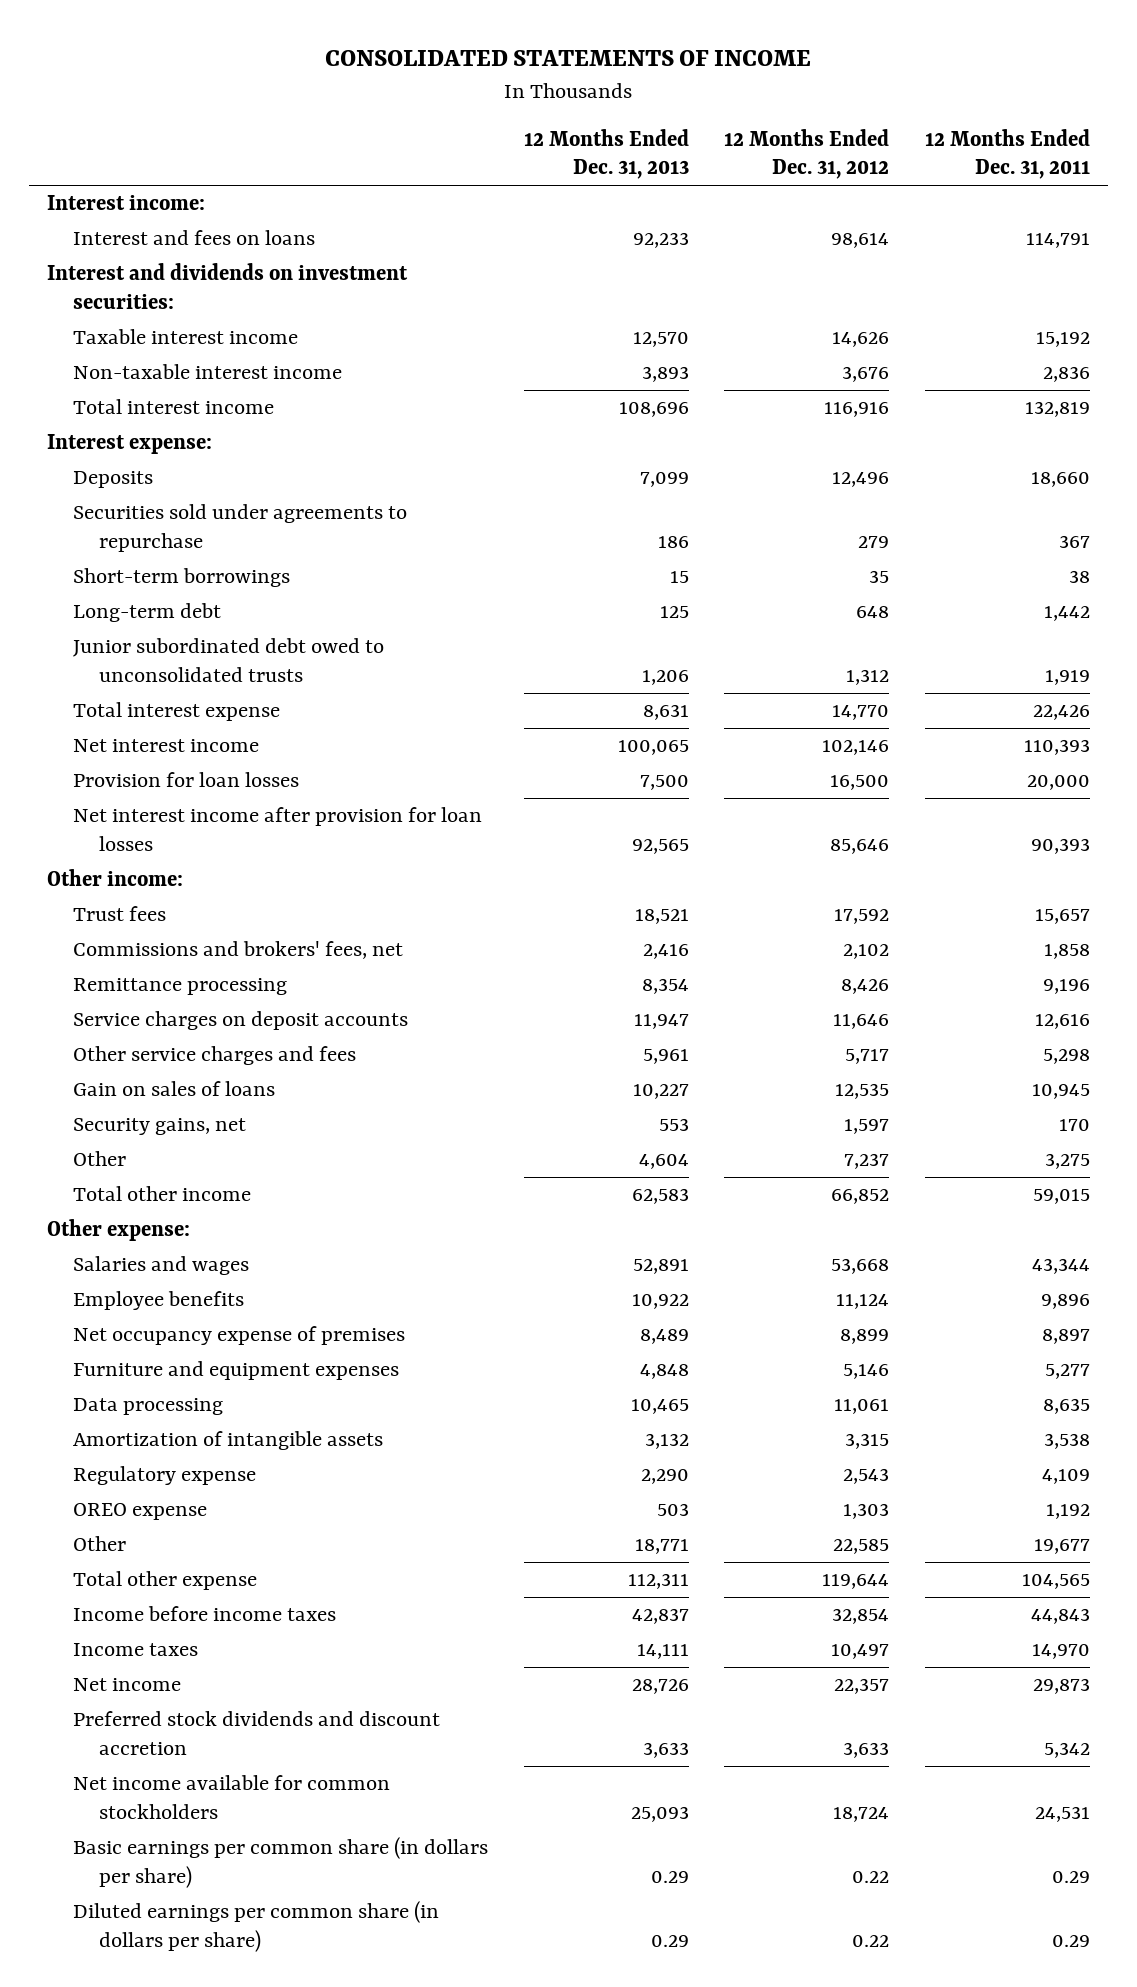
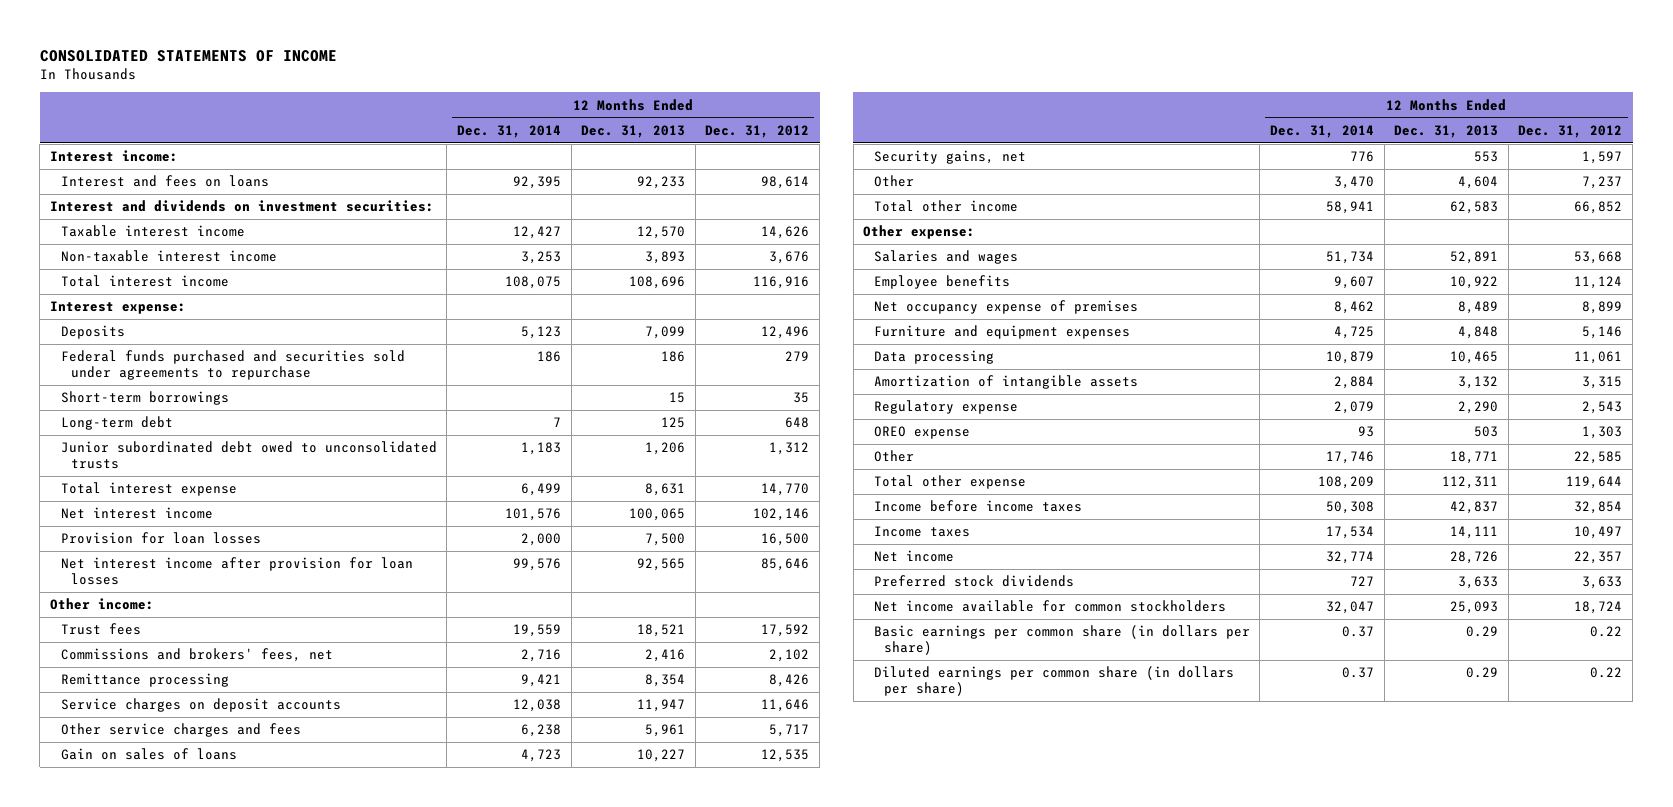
- | 12 Months Ended Dec. 31, 2013 | 12 Months Ended Dec. 31, 2012 | 12 Months Ended Dec. 31, 2011
+ | 12 Months Ended Dec. 31, 2014 | 12 Months Ended Dec. 31, 2013 | 12 Months Ended Dec. 31, 2012
- Securities sold under agreements to repurchase | 186 | 279 | 367
+ Federal funds purchased and securities sold under agreements to repurchase | 186 | 186 | 279
- Preferred stock dividends and discount accretion | 3,633 | 3,633 | 5,342
+ Preferred stock dividends | 727 | 3,633 | 3,633

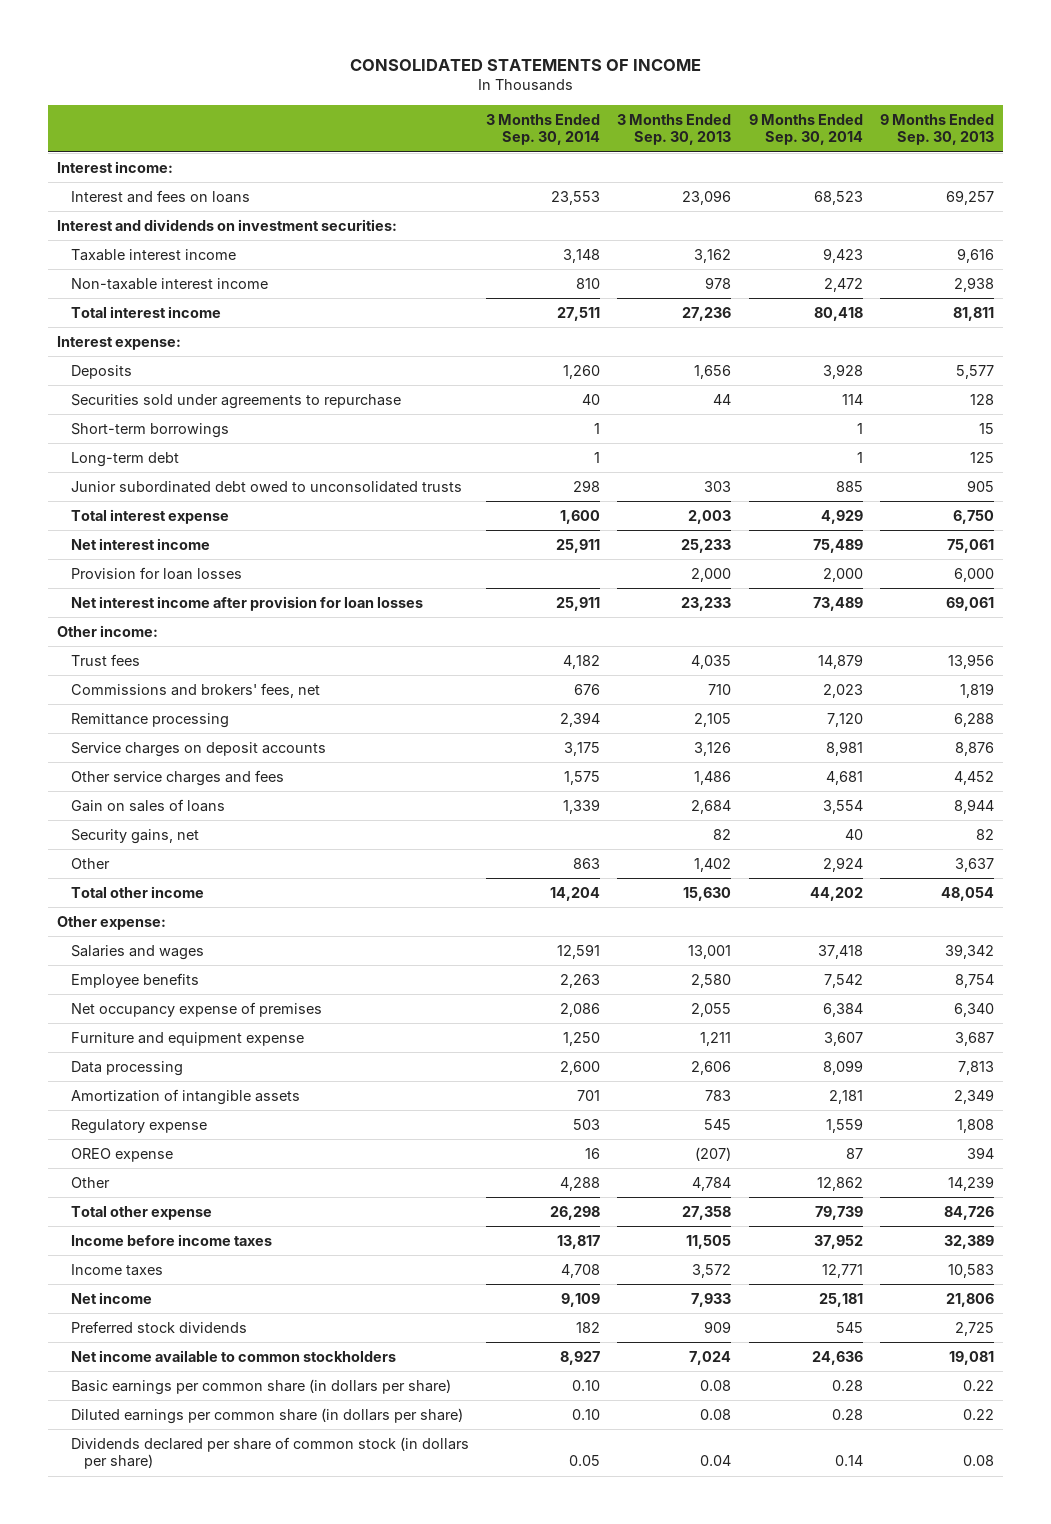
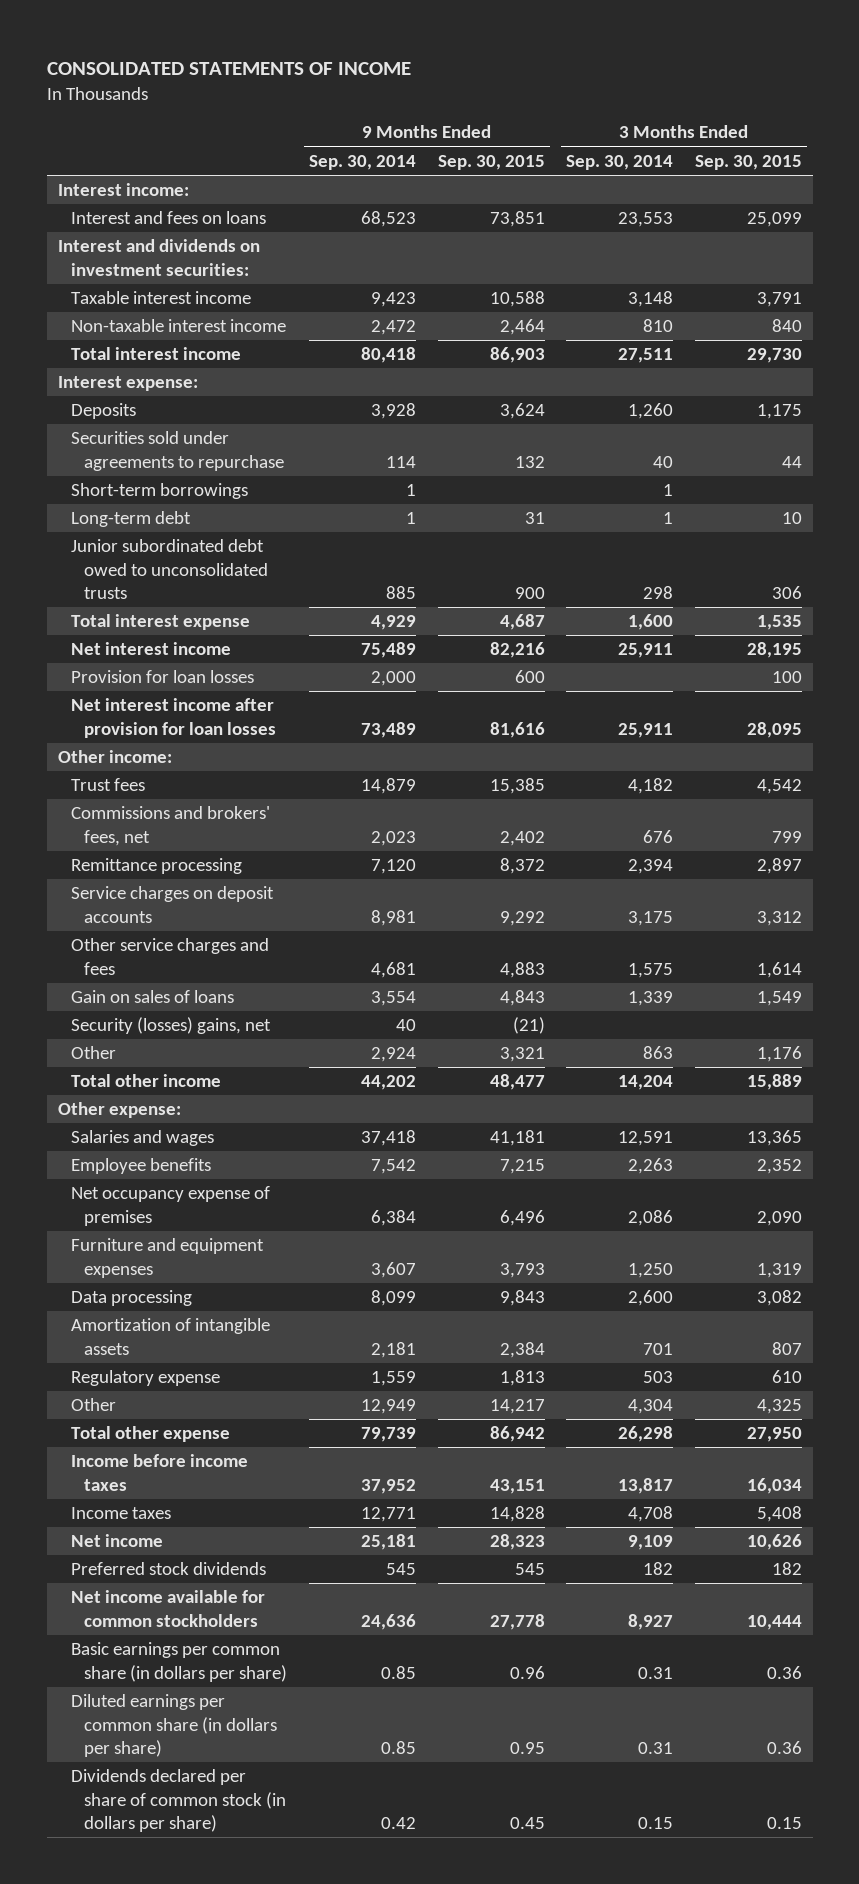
- | 3 Months Ended Sep. 30, 2014 | 3 Months Ended Sep. 30, 2013 | 9 Months Ended Sep. 30, 2014 | 9 Months Ended Sep. 30, 2013
+ | 9 Months Ended Sep. 30, 2014 | 9 Months Ended Sep. 30, 2015 | 3 Months Ended Sep. 30, 2014 | 3 Months Ended Sep. 30, 2015
- Security gains, net | | 82 | 40 | 82
+ Security (losses) gains, net | 40 | (21) | |
- Furniture and equipment expense | 1,250 | 1,211 | 3,607 | 3,687
+ Furniture and equipment expenses | 3,607 | 3,793 | 1,250 | 1,319
- OREO expense | 16 | (207) | 87 | 394
- Other | 4,288 | 4,784 | 12,862 | 14,239
+ Other | 12,949 | 14,217 | 4,304 | 4,325
- Net income available to common stockholders | 8,927 | 7,024 | 24,636 | 19,081
- Basic earnings per common share (in dollars per share) | 0.10 | 0.08 | 0.28 | 0.22
- Diluted earnings per common share (in dollars per share) | 0.10 | 0.08 | 0.28 | 0.22
- Dividends declared per share of common stock (in dollars per share) | 0.05 | 0.04 | 0.14 | 0.08
+ Net income available for common stockholders | 24,636 | 27,778 | 8,927 | 10,444
+ Basic earnings per common share (in dollars per share) | 0.85 | 0.96 | 0.31 | 0.36
+ Diluted earnings per common share (in dollars per share) | 0.85 | 0.95 | 0.31 | 0.36
+ Dividends declared per share of common stock (in dollars per share) | 0.42 | 0.45 | 0.15 | 0.15

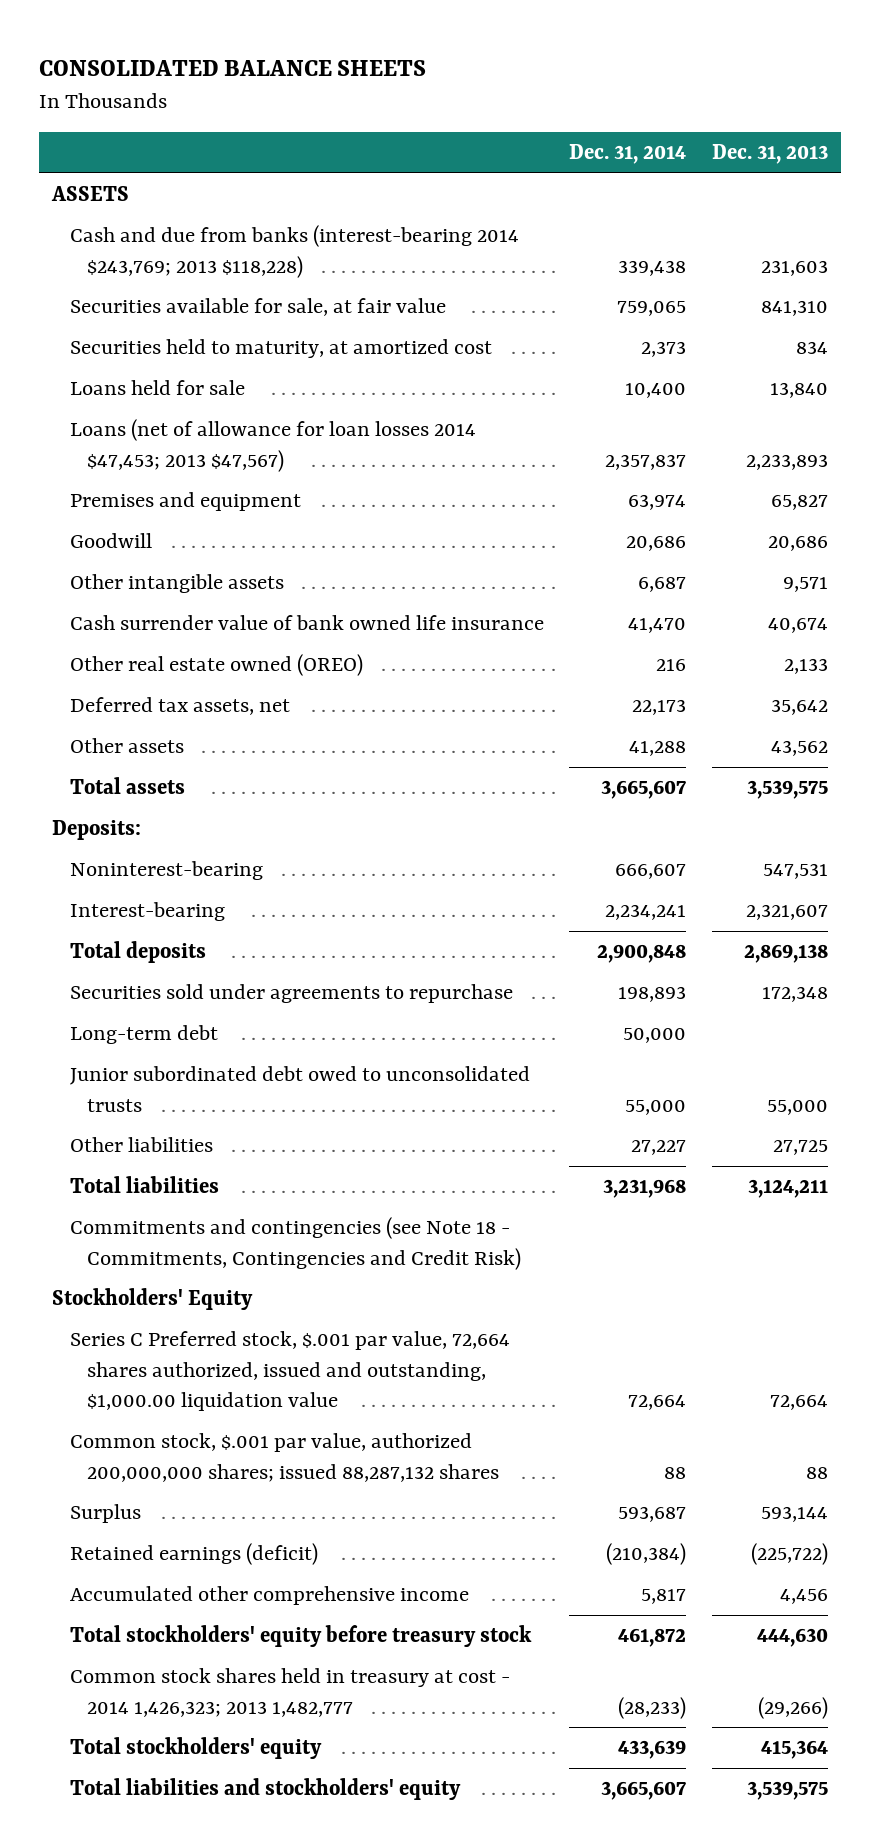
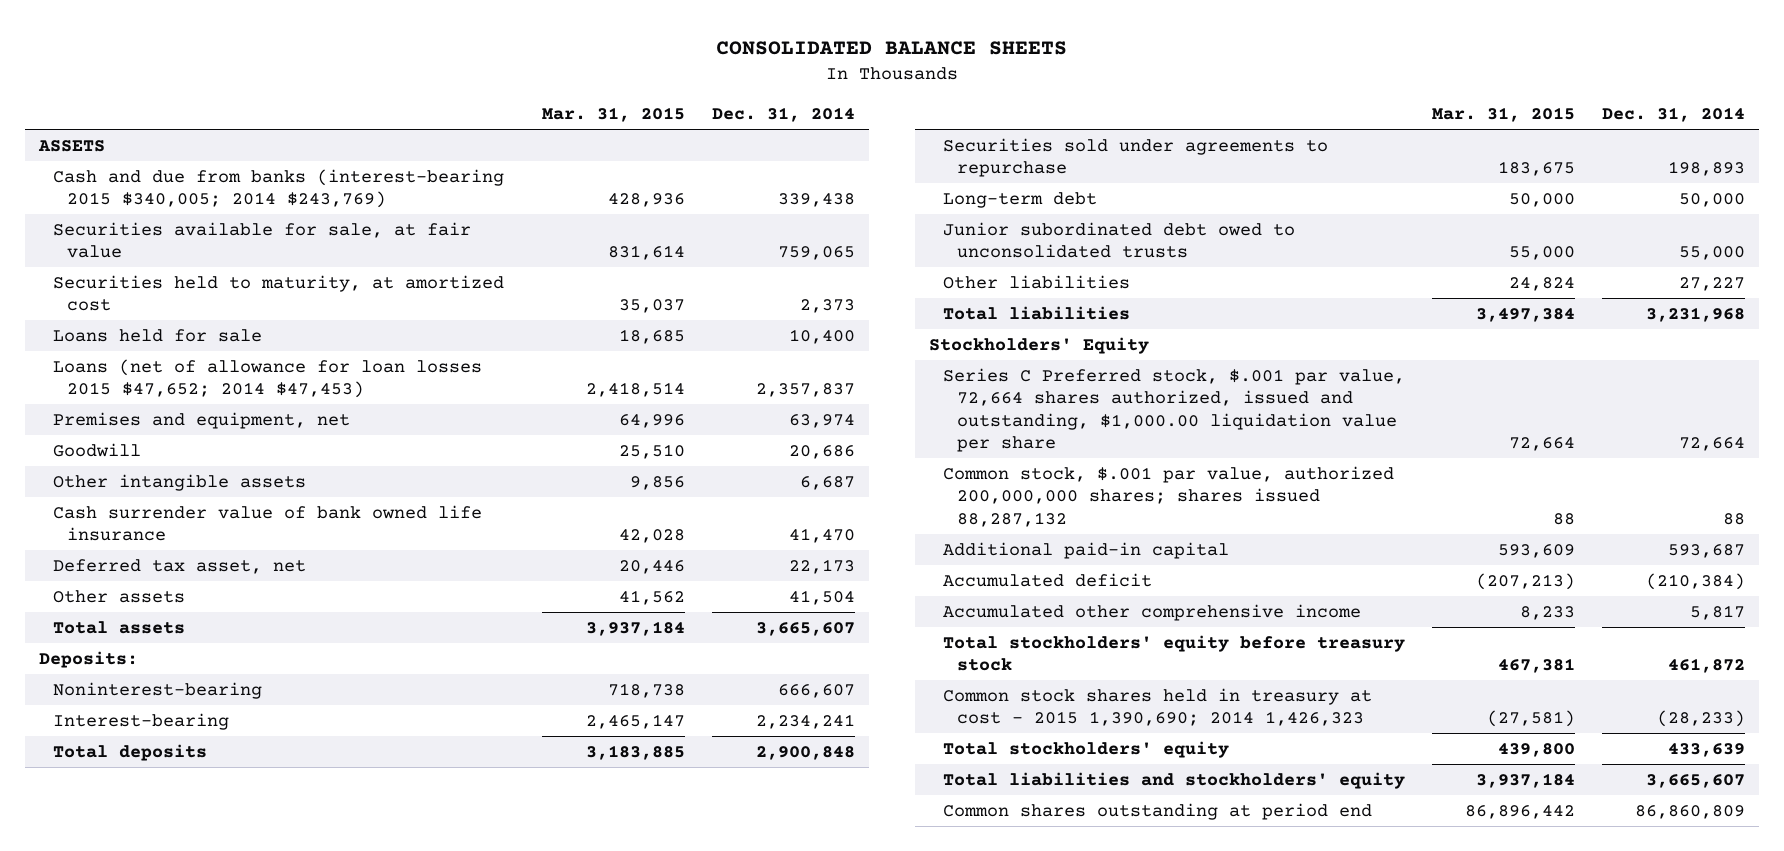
- | Dec. 31, 2014 | Dec. 31, 2013
+ | Mar. 31, 2015 | Dec. 31, 2014
- Cash and due from banks (interest-bearing 2014 $243,769; 2013 $118,228) | 339,438 | 231,603
+ Cash and due from banks (interest-bearing 2015 $340,005; 2014 $243,769) | 428,936 | 339,438
- Loans (net of allowance for loan losses 2014 $47,453; 2013 $47,567) | 2,357,837 | 2,233,893
- Premises and equipment | 63,974 | 65,827
+ Loans (net of allowance for loan losses 2015 $47,652; 2014 $47,453) | 2,418,514 | 2,357,837
+ Premises and equipment, net | 64,996 | 63,974
- Other real estate owned (OREO) | 216 | 2,133
- Deferred tax assets, net | 22,173 | 35,642
- Other assets | 41,288 | 43,562
+ Deferred tax asset, net | 20,446 | 22,173
+ Other assets | 41,562 | 41,504
- Commitments and contingencies (see Note 18 - Commitments, Contingencies and Credit Risk)
- Series C Preferred stock, $.001 par value, 72,664 shares authorized, issued and outstanding, $1,000.00 liquidation value | 72,664 | 72,664
- Common stock, $.001 par value, authorized 200,000,000 shares; issued 88,287,132 shares | 88 | 88
- Surplus | 593,687 | 593,144
- Retained earnings (deficit) | (210,384) | (225,722)
+ Series C Preferred stock, $.001 par value, 72,664 shares authorized, issued and outstanding, $1,000.00 liquidation value per share | 72,664 | 72,664
+ Common stock, $.001 par value, authorized 200,000,000 shares; shares issued 88,287,132 | 88 | 88
+ Additional paid-in capital | 593,609 | 593,687
+ Accumulated deficit | (207,213) | (210,384)
- Common stock shares held in treasury at cost - 2014 1,426,323; 2013 1,482,777 | (28,233) | (29,266)
+ Common stock shares held in treasury at cost - 2015 1,390,690; 2014 1,426,323 | (27,581) | (28,233)
+ Common shares outstanding at period end | 86,896,442 | 86,860,809

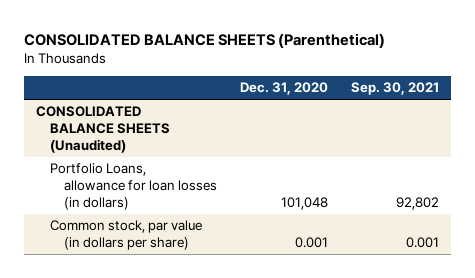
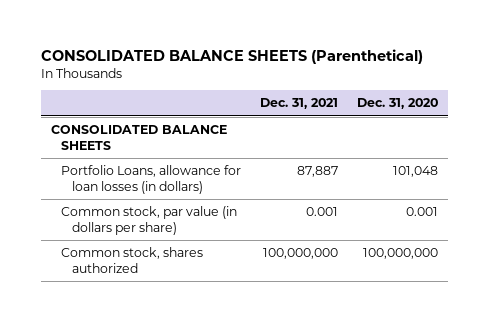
- | Dec. 31, 2020 | Sep. 30, 2021
+ | Dec. 31, 2021 | Dec. 31, 2020
- CONSOLIDATED BALANCE SHEETS (Unaudited)
+ CONSOLIDATED BALANCE SHEETS
+ Common stock, shares authorized | 100,000,000 | 100,000,000

